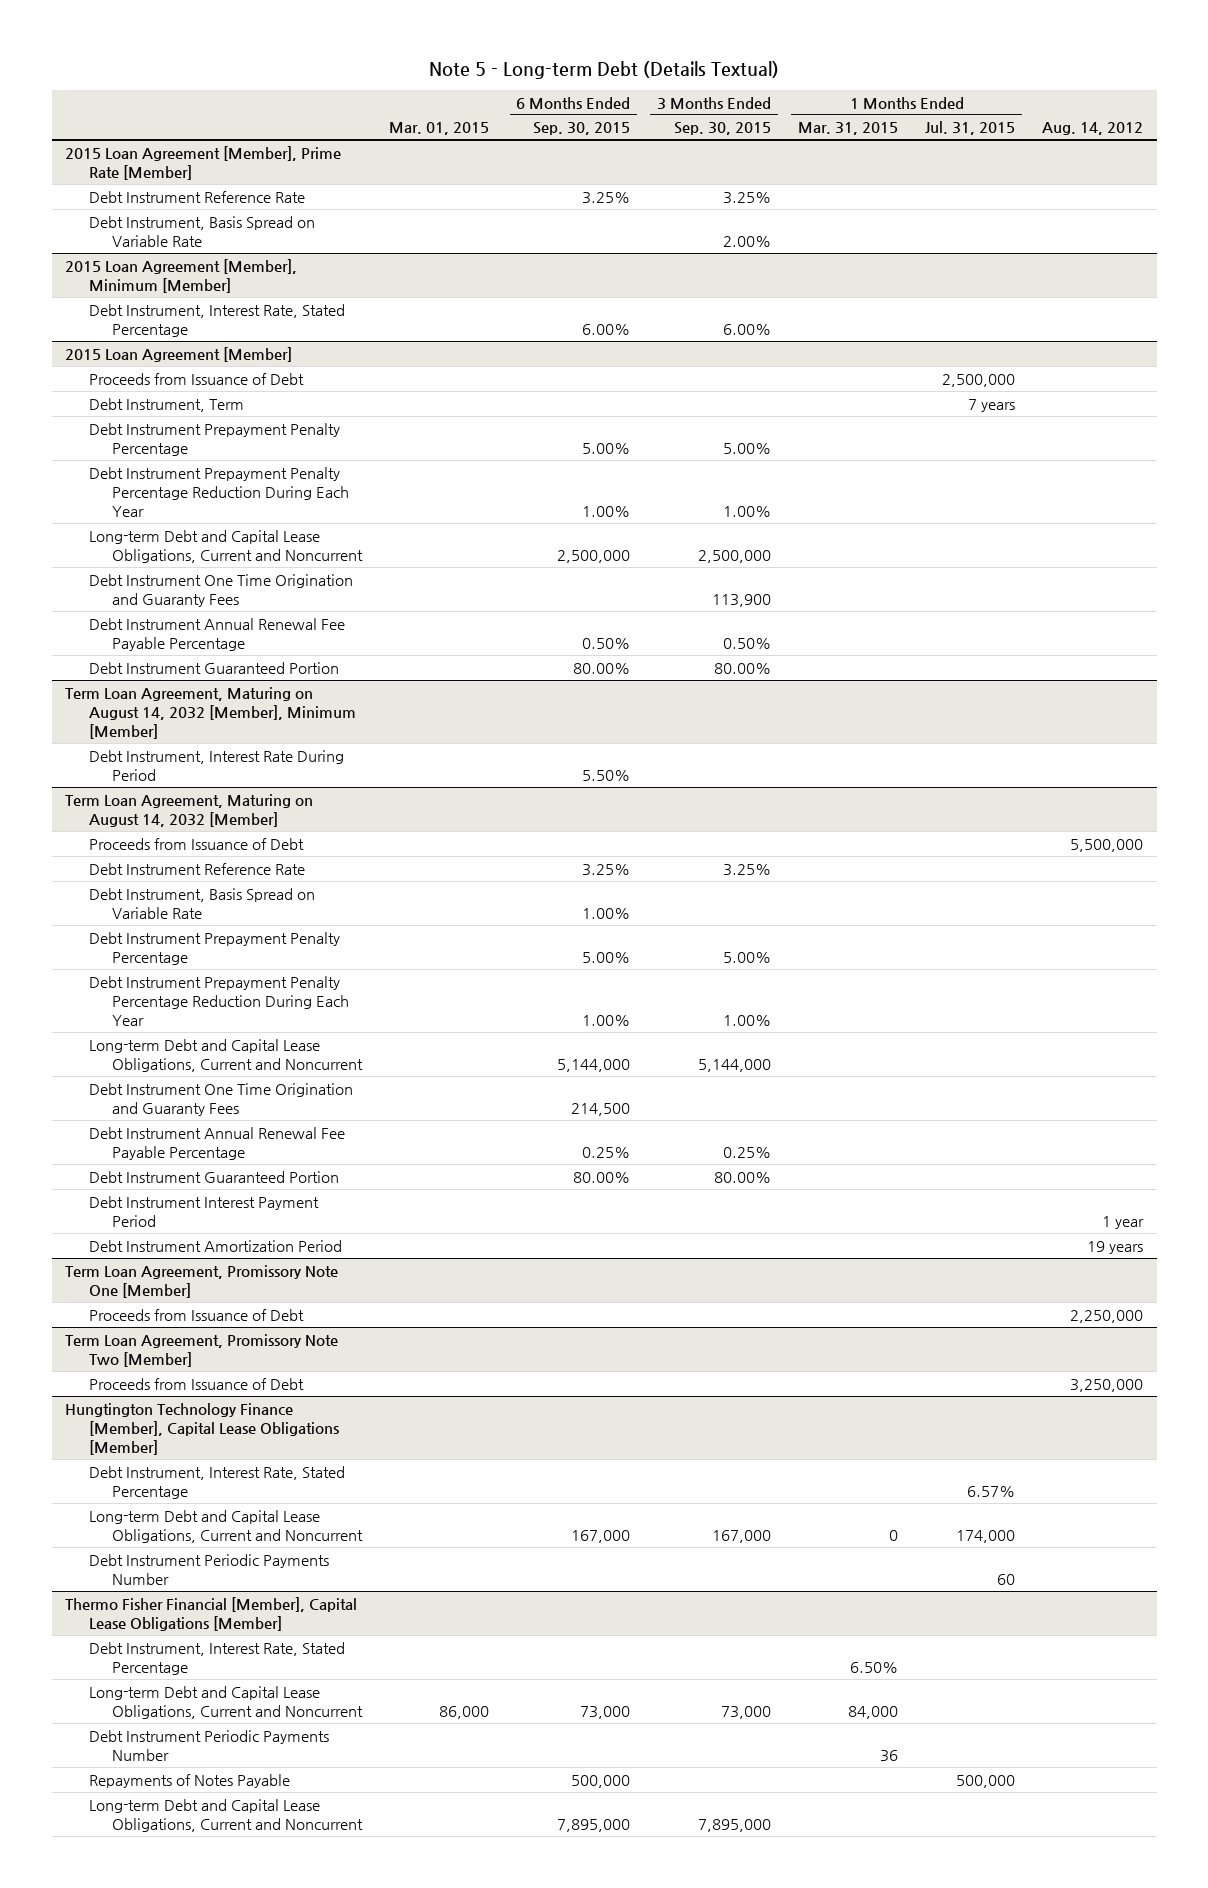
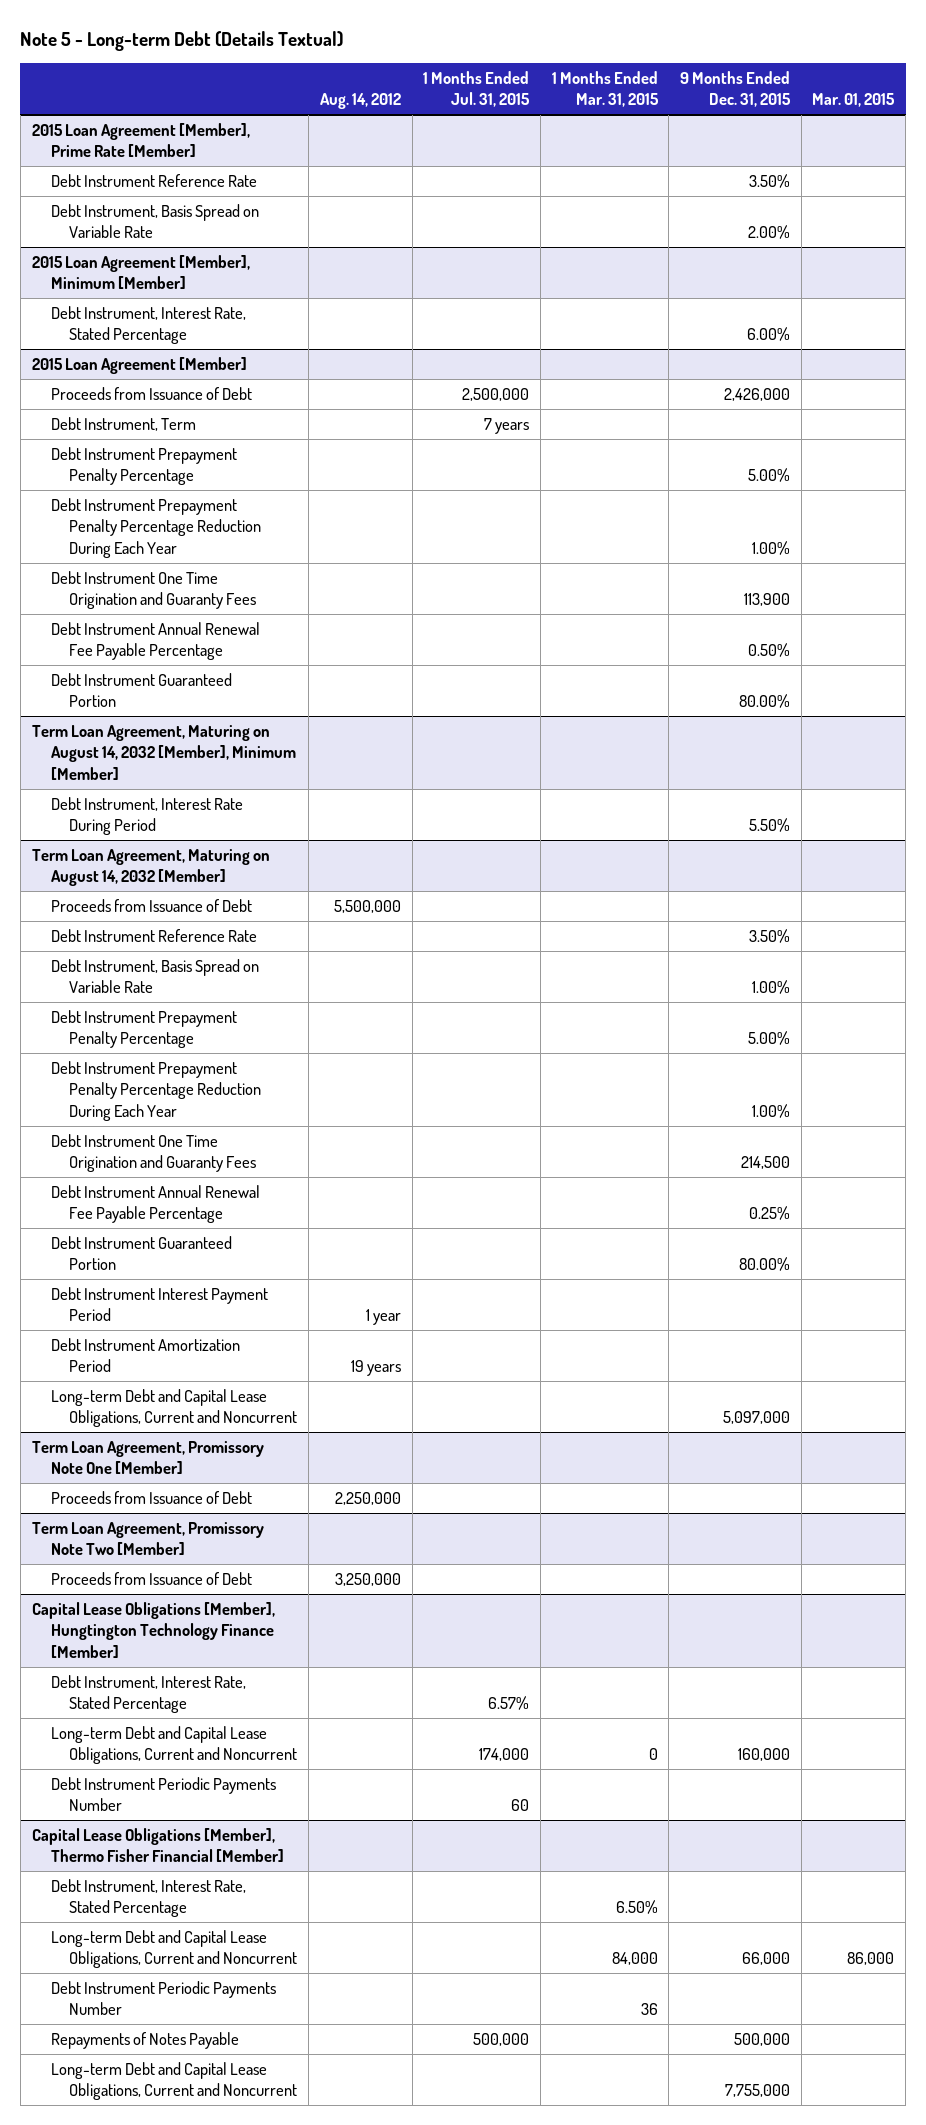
- | Mar. 01, 2015 | 6 Months Ended Sep. 30, 2015 | 3 Months Ended Sep. 30, 2015 | 1 Months Ended Mar. 31, 2015 | 1 Months Ended Jul. 31, 2015 | Aug. 14, 2012
+ | Aug. 14, 2012 | 1 Months Ended Jul. 31, 2015 | 1 Months Ended Mar. 31, 2015 | 9 Months Ended Dec. 31, 2015 | Mar. 01, 2015
@ 2015 Loan Agreement [Member]
- Long-term Debt and Capital Lease Obligations, Current and Noncurrent | | 2,500,000 | 2,500,000 | | |
@ Term Loan Agreement, Maturing on August 14, 2032 [Member]
moved down: Long-term Debt and Capital Lease Obligations, Current and Noncurrent | | | | 5,097,000 |
- Hungtington Technology Finance [Member], Capital Lease Obligations [Member]
+ Capital Lease Obligations [Member], Hungtington Technology Finance [Member]
- Thermo Fisher Financial [Member], Capital Lease Obligations [Member]
+ Capital Lease Obligations [Member], Thermo Fisher Financial [Member]

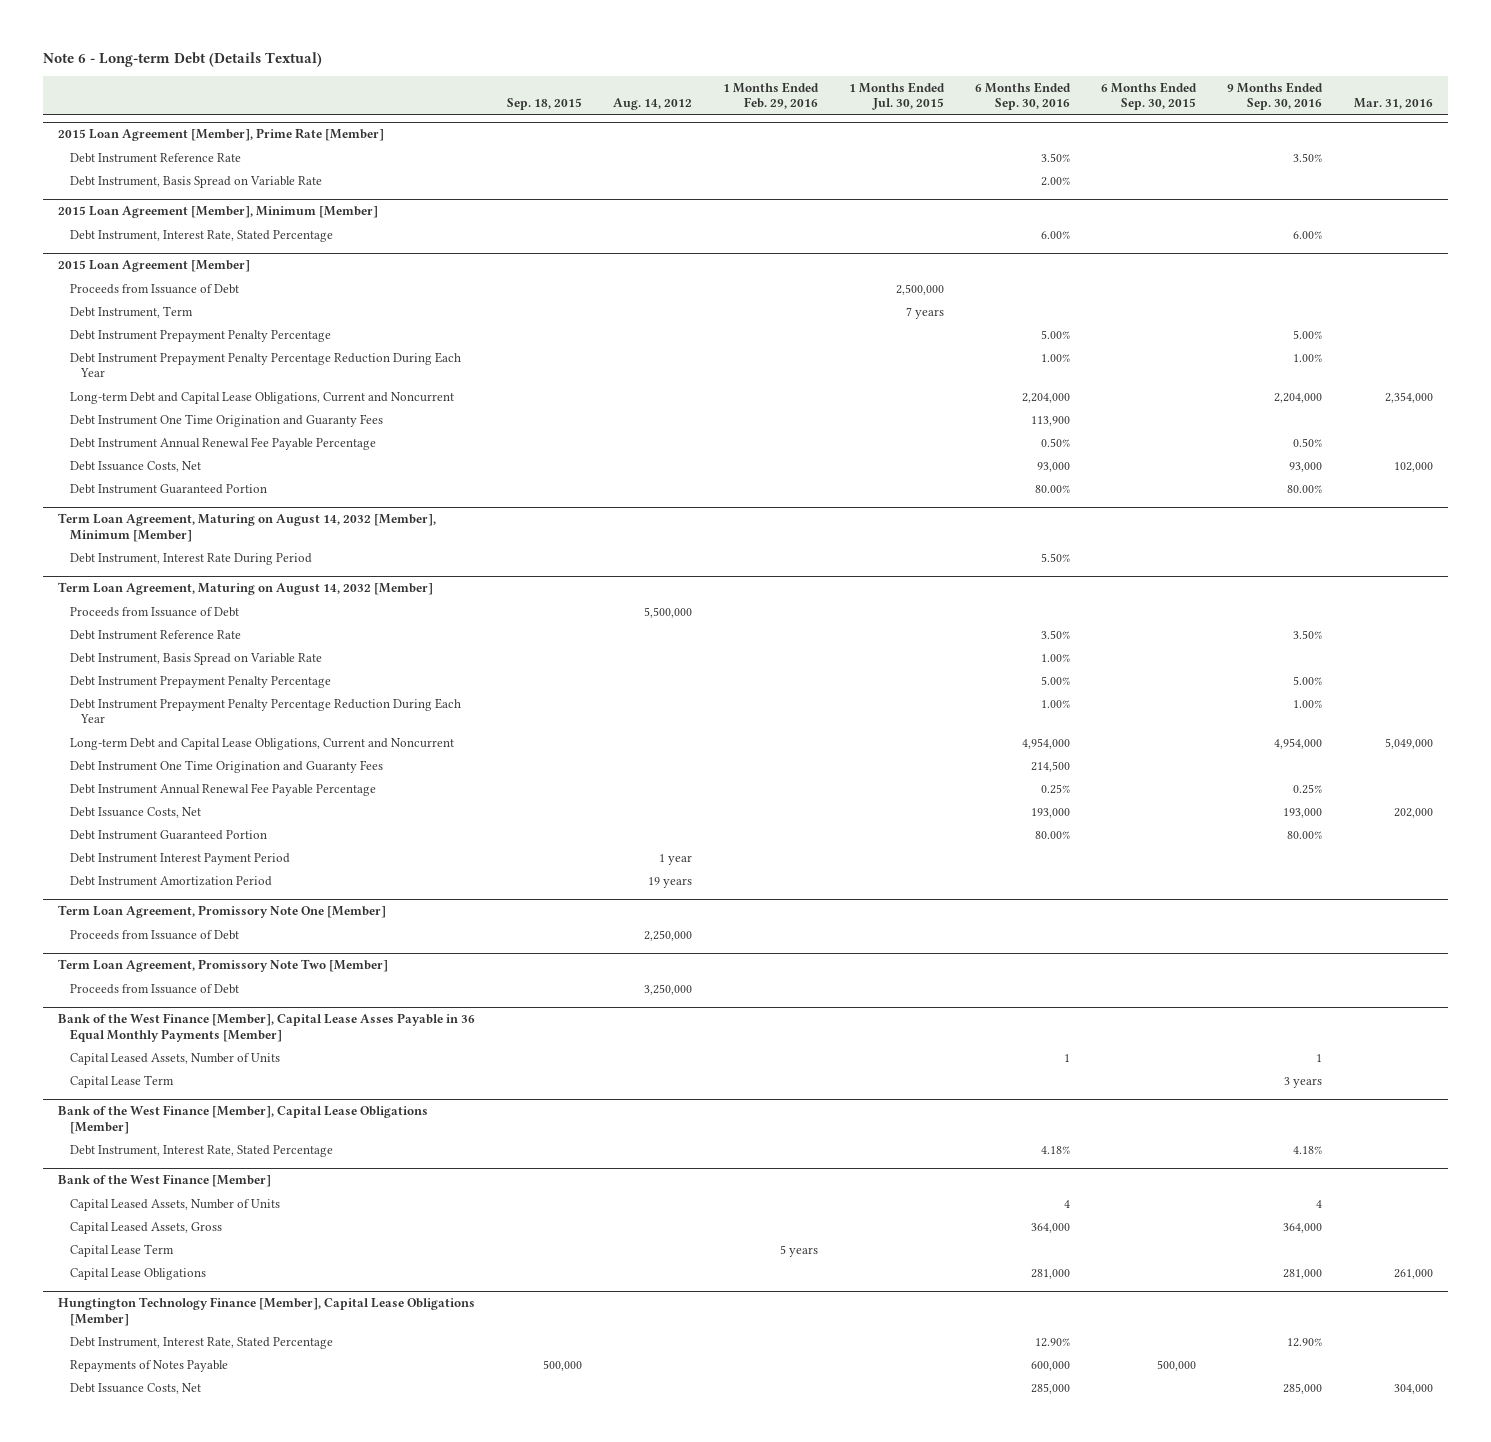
- Note 5 - Long-term Debt (Details Textual)
+ Note 6 - Long-term Debt (Details Textual)
- | Aug. 14, 2012 | 1 Months Ended Jul. 31, 2015 | 1 Months Ended Mar. 31, 2015 | 9 Months Ended Dec. 31, 2015 | Mar. 01, 2015
+ | Sep. 18, 2015 | Aug. 14, 2012 | 1 Months Ended Feb. 29, 2016 | 1 Months Ended Jul. 30, 2015 | 6 Months Ended Sep. 30, 2016 | 6 Months Ended Sep. 30, 2015 | 9 Months Ended Sep. 30, 2016 | Mar. 31, 2016
@ 2015 Loan Agreement [Member]
+ Long-term Debt and Capital Lease Obligations, Current and Noncurrent | | | | | 2,204,000 | | 2,204,000 | 2,354,000
+ Debt Issuance Costs, Net | | | | | 93,000 | | 93,000 | 102,000
@ Term Loan Agreement, Maturing on August 14, 2032 [Member]
moved up: Long-term Debt and Capital Lease Obligations, Current and Noncurrent | | | | | 4,954,000 | | 4,954,000 | 5,049,000
+ Debt Issuance Costs, Net | | | | | 193,000 | | 193,000 | 202,000
- Capital Lease Obligations [Member], Hungtington Technology Finance [Member]
+ Bank of the West Finance [Member], Capital Lease Asses Payable in 36 Equal Monthly Payments [Member]
+ Capital Leased Assets, Number of Units | | | | | 1 | | 1 |
+ Capital Lease Term | | | | | | | 3 years |
+ Bank of the West Finance [Member], Capital Lease Obligations [Member]
+ Debt Instrument, Interest Rate, Stated Percentage | | | | | 4.18% | | 4.18% |
+ Bank of the West Finance [Member]
+ Capital Leased Assets, Number of Units | | | | | 4 | | 4 |
+ Capital Leased Assets, Gross | | | | | 364,000 | | 364,000 |
+ Capital Lease Term | | | 5 years | | | | |
+ Capital Lease Obligations | | | | | 281,000 | | 281,000 | 261,000
+ Hungtington Technology Finance [Member], Capital Lease Obligations [Member]
- Long-term Debt and Capital Lease Obligations, Current and Noncurrent | | 174,000 | 0 | 160,000 |
- Debt Instrument Periodic Payments Number | | 60 | | |
- Capital Lease Obligations [Member], Thermo Fisher Financial [Member]
- Debt Instrument, Interest Rate, Stated Percentage | | | 6.50% | |
- Long-term Debt and Capital Lease Obligations, Current and Noncurrent | | | 84,000 | 66,000 | 86,000
- Debt Instrument Periodic Payments Number | | | 36 | |
- Repayments of Notes Payable | | 500,000 | | 500,000 |
- Long-term Debt and Capital Lease Obligations, Current and Noncurrent | | | | 7,755,000 |
+ Repayments of Notes Payable | 500,000 | | | | 600,000 | 500,000 | |
+ Debt Issuance Costs, Net | | | | | 285,000 | | 285,000 | 304,000

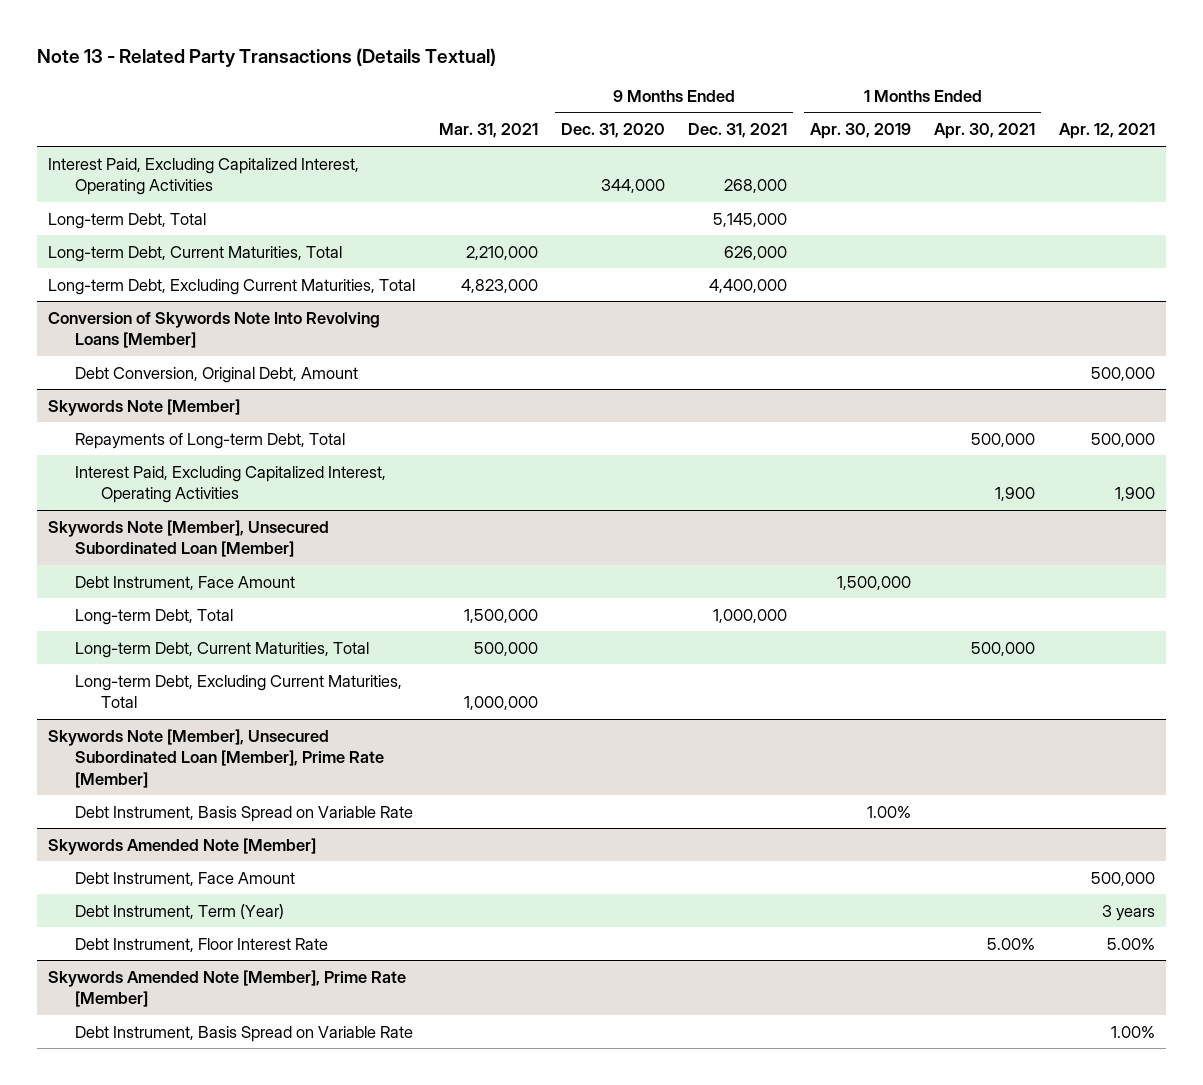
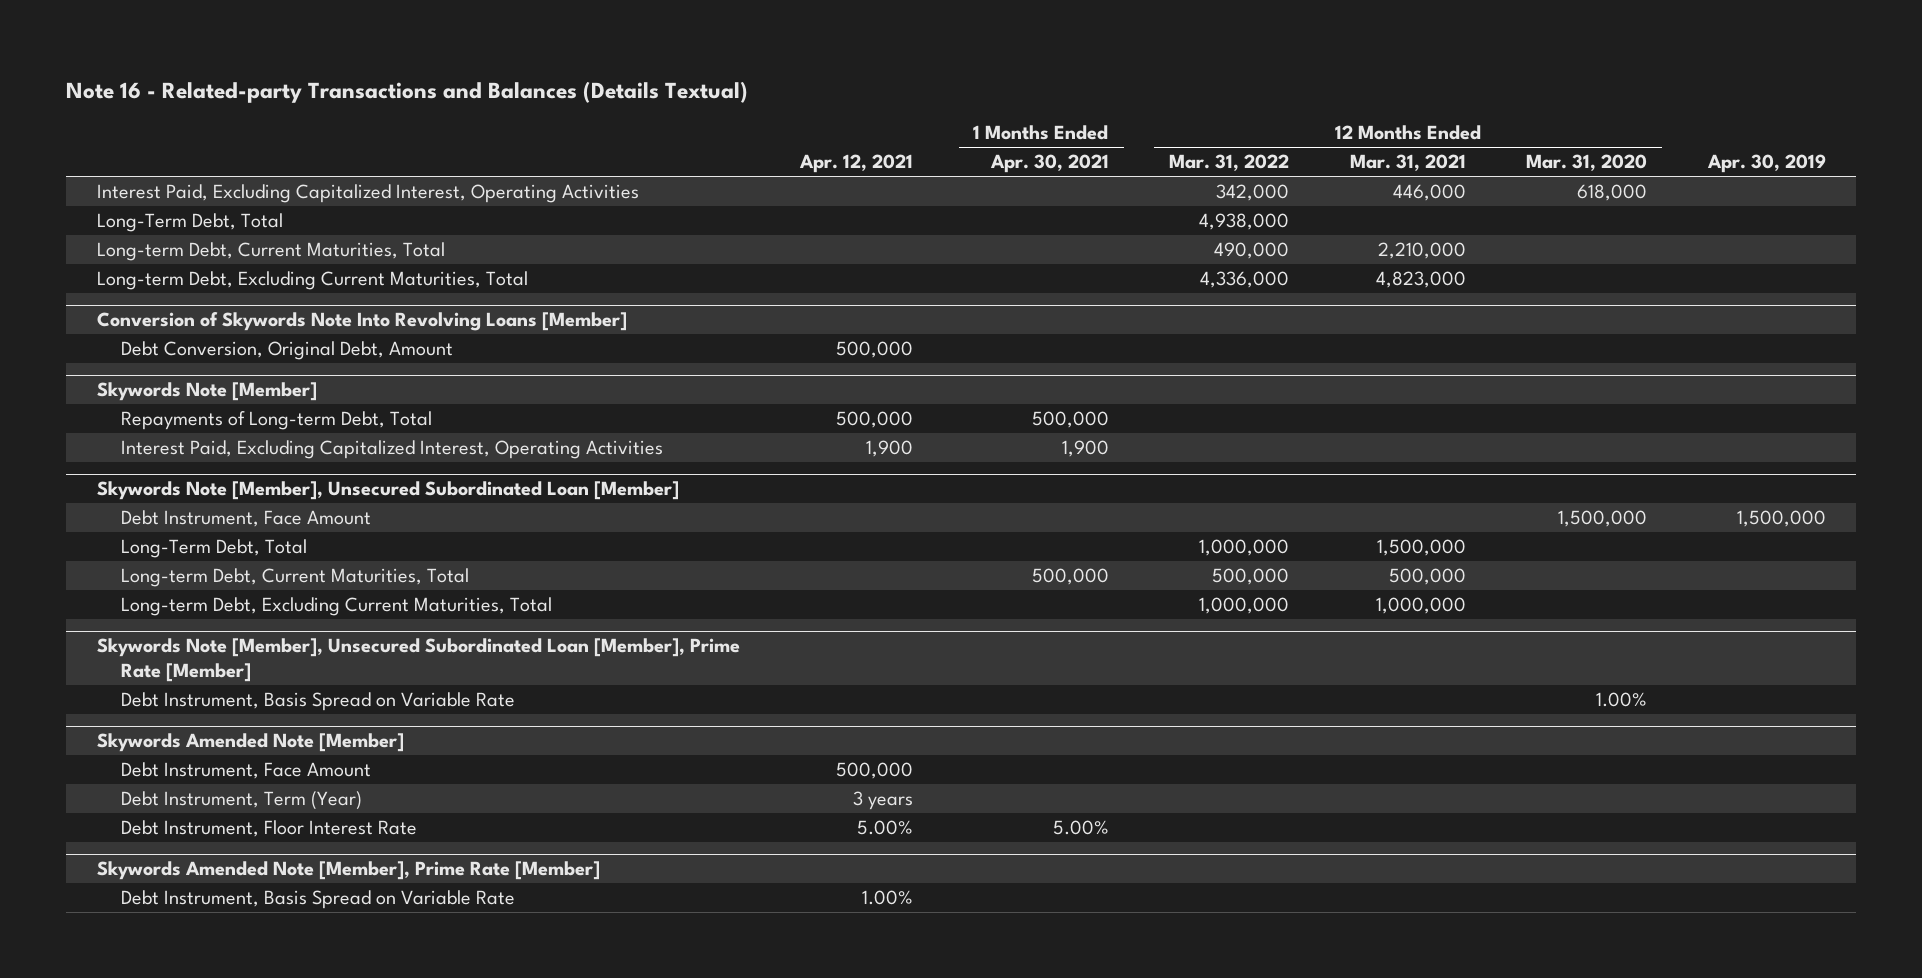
- Note 13 - Related Party Transactions (Details Textual)
+ Note 16 - Related-party Transactions and Balances (Details Textual)
- | Mar. 31, 2021 | 9 Months Ended Dec. 31, 2020 | 9 Months Ended Dec. 31, 2021 | 1 Months Ended Apr. 30, 2019 | 1 Months Ended Apr. 30, 2021 | Apr. 12, 2021
+ | Apr. 12, 2021 | 1 Months Ended Apr. 30, 2021 | 12 Months Ended Mar. 31, 2022 | 12 Months Ended Mar. 31, 2021 | 12 Months Ended Mar. 31, 2020 | Apr. 30, 2019
- Long-term Debt, Total | | | 5,145,000 | | |
+ Long-Term Debt, Total | | | 4,938,000 | | |
@ Skywords Note [Member], Unsecured Subordinated Loan [Member]
- Long-term Debt, Total | 1,500,000 | | 1,000,000 | | |
+ Long-Term Debt, Total | | | 1,000,000 | 1,500,000 | |

